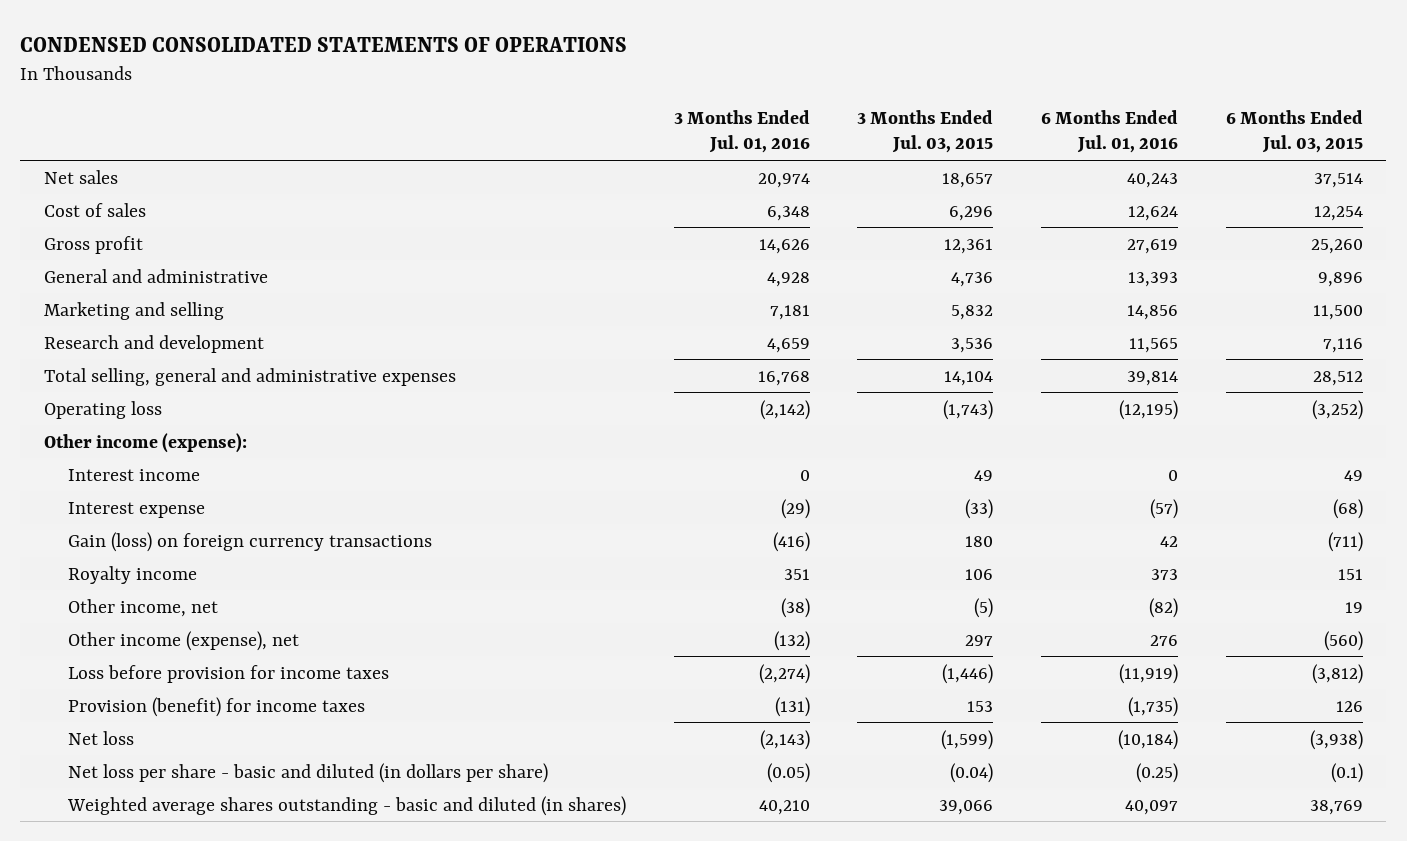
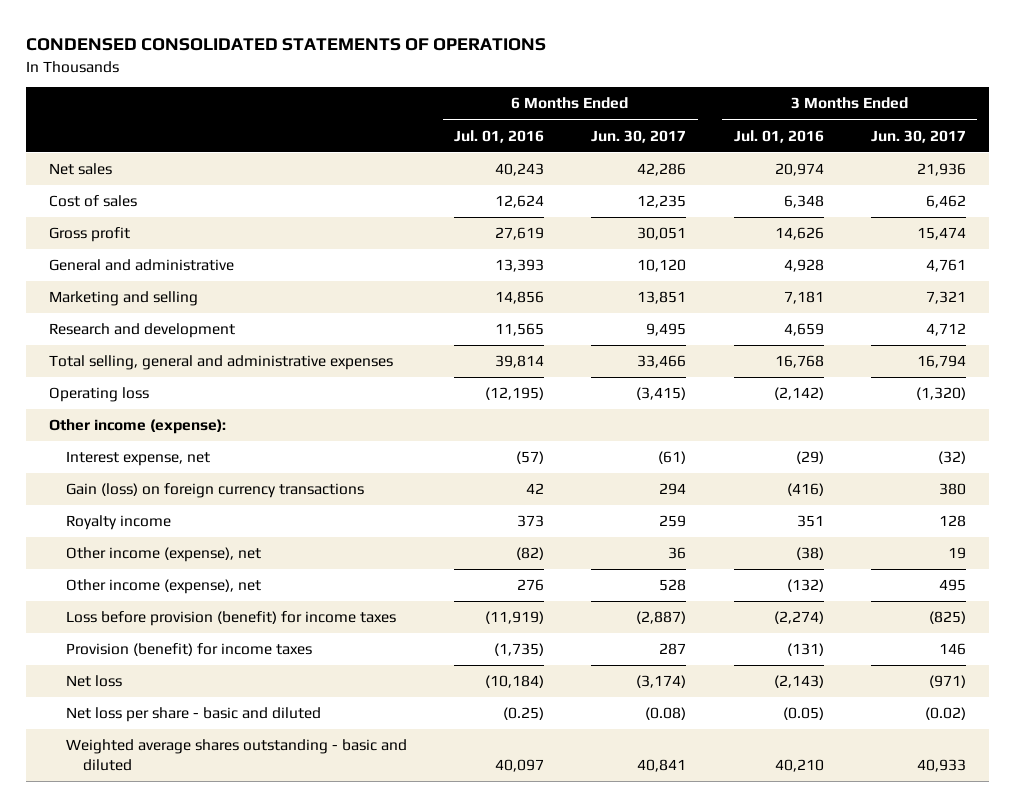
- | 3 Months Ended Jul. 01, 2016 | 3 Months Ended Jul. 03, 2015 | 6 Months Ended Jul. 01, 2016 | 6 Months Ended Jul. 03, 2015
+ | 6 Months Ended Jul. 01, 2016 | 6 Months Ended Jun. 30, 2017 | 3 Months Ended Jul. 01, 2016 | 3 Months Ended Jun. 30, 2017
- Interest income | 0 | 49 | 0 | 49
- Interest expense | (29) | (33) | (57) | (68)
+ Interest expense, net | (57) | (61) | (29) | (32)
- Other income, net | (38) | (5) | (82) | 19
+ Other income (expense), net | (82) | 36 | (38) | 19
- Loss before provision for income taxes | (2,274) | (1,446) | (11,919) | (3,812)
+ Loss before provision (benefit) for income taxes | (11,919) | (2,887) | (2,274) | (825)
- Net loss per share - basic and diluted (in dollars per share) | (0.05) | (0.04) | (0.25) | (0.1)
- Weighted average shares outstanding - basic and diluted (in shares) | 40,210 | 39,066 | 40,097 | 38,769
+ Net loss per share - basic and diluted | (0.25) | (0.08) | (0.05) | (0.02)
+ Weighted average shares outstanding - basic and diluted | 40,097 | 40,841 | 40,210 | 40,933

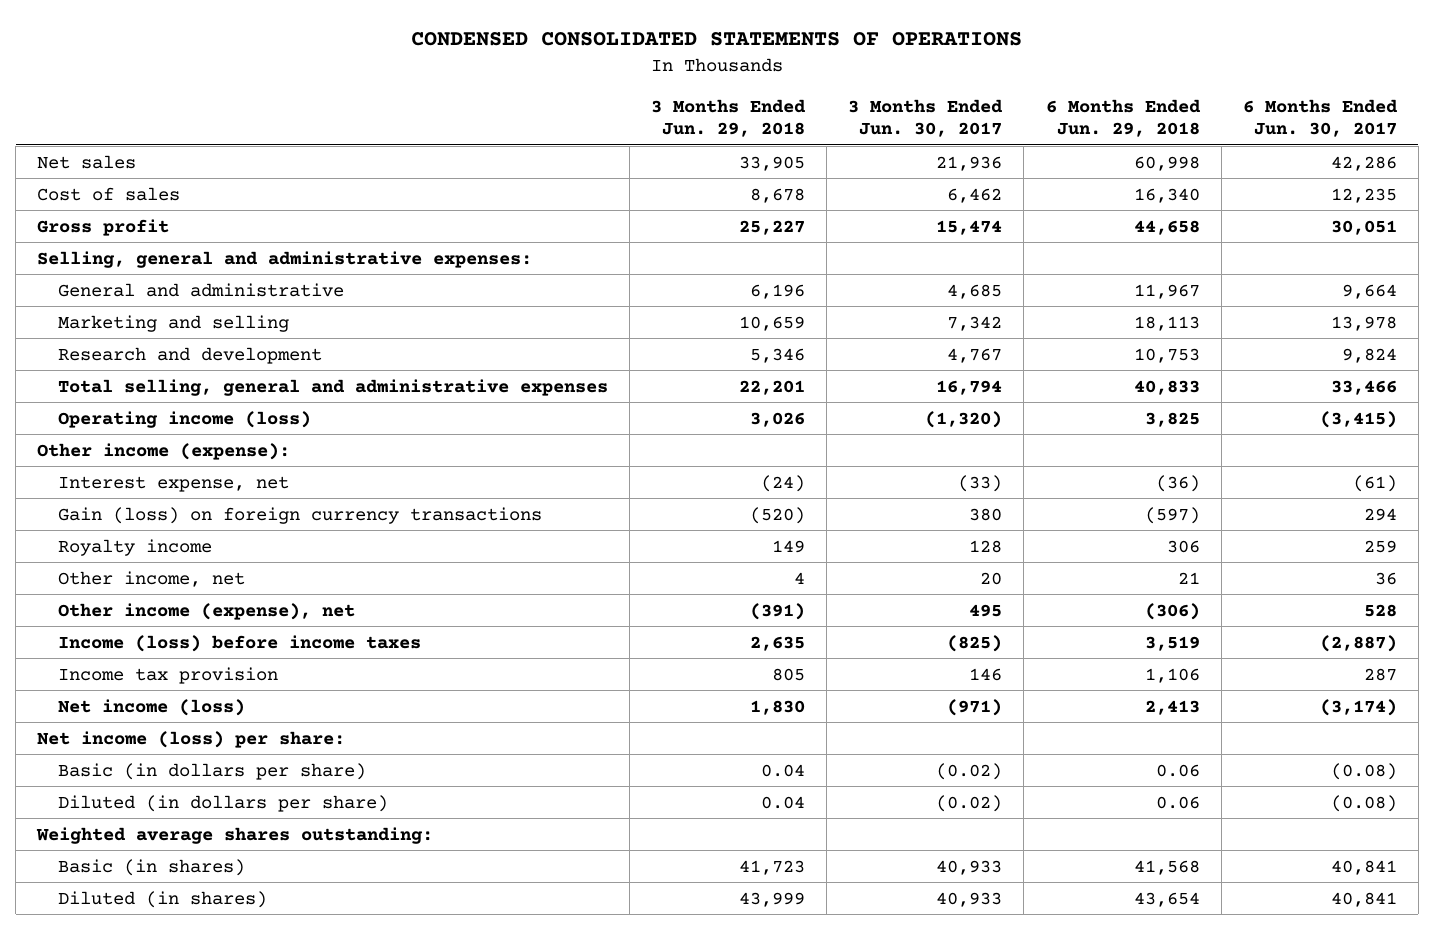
- | 6 Months Ended Jul. 01, 2016 | 6 Months Ended Jun. 30, 2017 | 3 Months Ended Jul. 01, 2016 | 3 Months Ended Jun. 30, 2017
+ | 3 Months Ended Jun. 29, 2018 | 3 Months Ended Jun. 30, 2017 | 6 Months Ended Jun. 29, 2018 | 6 Months Ended Jun. 30, 2017
- General and administrative | 13,393 | 10,120 | 4,928 | 4,761
- Marketing and selling | 14,856 | 13,851 | 7,181 | 7,321
- Research and development | 11,565 | 9,495 | 4,659 | 4,712
+ Selling, general and administrative expenses:
+ General and administrative | 6,196 | 4,685 | 11,967 | 9,664
+ Marketing and selling | 10,659 | 7,342 | 18,113 | 13,978
+ Research and development | 5,346 | 4,767 | 10,753 | 9,824
- Operating loss | (12,195) | (3,415) | (2,142) | (1,320)
+ Operating income (loss) | 3,026 | (1,320) | 3,825 | (3,415)
- Interest expense, net | (57) | (61) | (29) | (32)
+ Interest expense, net | (24) | (33) | (36) | (61)
- Other income (expense), net | (82) | 36 | (38) | 19
+ Other income, net | 4 | 20 | 21 | 36
- Loss before provision (benefit) for income taxes | (11,919) | (2,887) | (2,274) | (825)
- Provision (benefit) for income taxes | (1,735) | 287 | (131) | 146
- Net loss | (10,184) | (3,174) | (2,143) | (971)
- Net loss per share - basic and diluted | (0.25) | (0.08) | (0.05) | (0.02)
- Weighted average shares outstanding - basic and diluted | 40,097 | 40,841 | 40,210 | 40,933
+ Income (loss) before income taxes | 2,635 | (825) | 3,519 | (2,887)
+ Income tax provision | 805 | 146 | 1,106 | 287
+ Net income (loss) | 1,830 | (971) | 2,413 | (3,174)
+ Net income (loss) per share:
+ Basic (in dollars per share) | 0.04 | (0.02) | 0.06 | (0.08)
+ Diluted (in dollars per share) | 0.04 | (0.02) | 0.06 | (0.08)
+ Weighted average shares outstanding:
+ Basic (in shares) | 41,723 | 40,933 | 41,568 | 40,841
+ Diluted (in shares) | 43,999 | 40,933 | 43,654 | 40,841

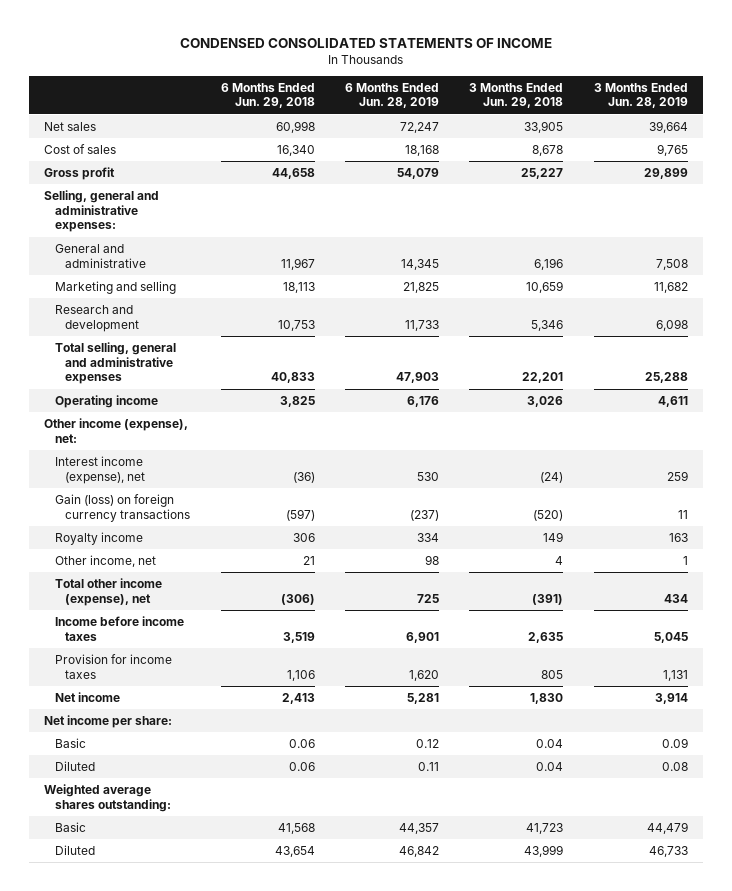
- CONDENSED CONSOLIDATED STATEMENTS OF OPERATIONS
+ CONDENSED CONSOLIDATED STATEMENTS OF INCOME
- | 3 Months Ended Jun. 29, 2018 | 3 Months Ended Jun. 30, 2017 | 6 Months Ended Jun. 29, 2018 | 6 Months Ended Jun. 30, 2017
+ | 6 Months Ended Jun. 29, 2018 | 6 Months Ended Jun. 28, 2019 | 3 Months Ended Jun. 29, 2018 | 3 Months Ended Jun. 28, 2019
- Operating income (loss) | 3,026 | (1,320) | 3,825 | (3,415)
- Other income (expense):
- Interest expense, net | (24) | (33) | (36) | (61)
+ Operating income | 3,825 | 6,176 | 3,026 | 4,611
+ Other income (expense), net:
+ Interest income (expense), net | (36) | 530 | (24) | 259
- Other income (expense), net | (391) | 495 | (306) | 528
- Income (loss) before income taxes | 2,635 | (825) | 3,519 | (2,887)
- Income tax provision | 805 | 146 | 1,106 | 287
- Net income (loss) | 1,830 | (971) | 2,413 | (3,174)
- Net income (loss) per share:
- Basic (in dollars per share) | 0.04 | (0.02) | 0.06 | (0.08)
- Diluted (in dollars per share) | 0.04 | (0.02) | 0.06 | (0.08)
+ Total other income (expense), net | (306) | 725 | (391) | 434
+ Income before income taxes | 3,519 | 6,901 | 2,635 | 5,045
+ Provision for income taxes | 1,106 | 1,620 | 805 | 1,131
+ Net income | 2,413 | 5,281 | 1,830 | 3,914
+ Net income per share:
+ Basic | 0.06 | 0.12 | 0.04 | 0.09
+ Diluted | 0.06 | 0.11 | 0.04 | 0.08
- Basic (in shares) | 41,723 | 40,933 | 41,568 | 40,841
- Diluted (in shares) | 43,999 | 40,933 | 43,654 | 40,841
+ Basic | 41,568 | 44,357 | 41,723 | 44,479
+ Diluted | 43,654 | 46,842 | 43,999 | 46,733

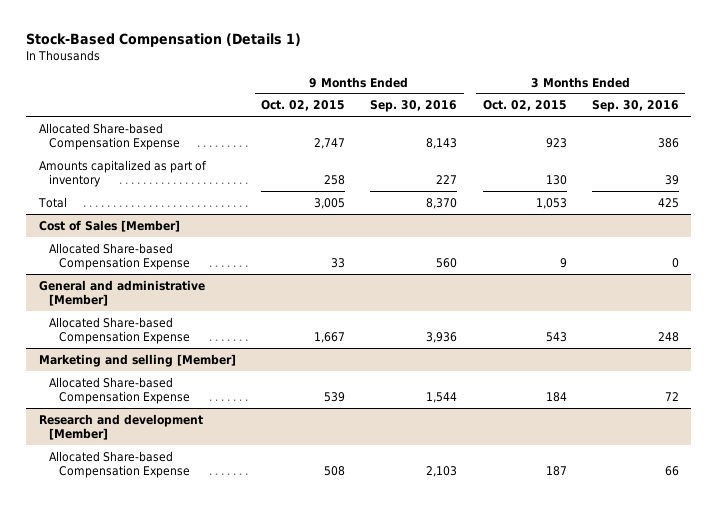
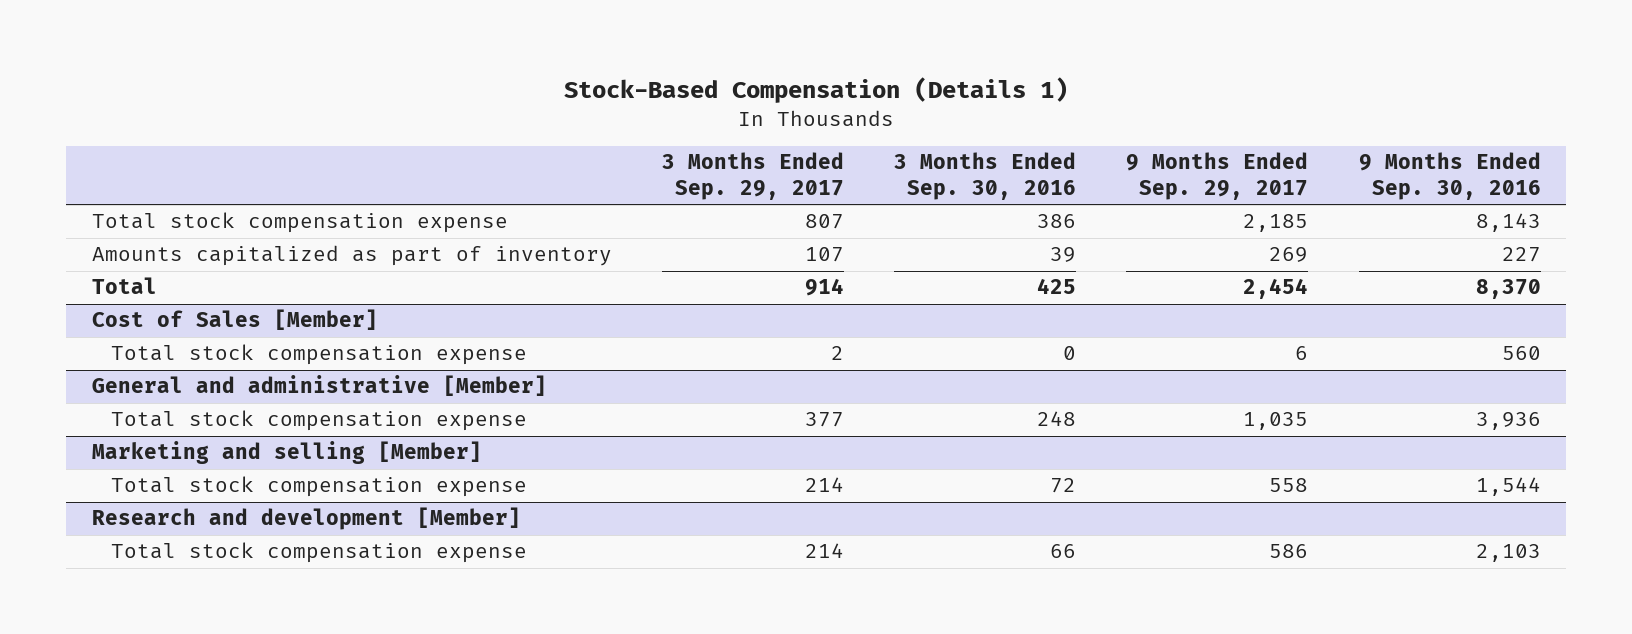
- | 9 Months Ended Oct. 02, 2015 | 9 Months Ended Sep. 30, 2016 | 3 Months Ended Oct. 02, 2015 | 3 Months Ended Sep. 30, 2016
+ | 3 Months Ended Sep. 29, 2017 | 3 Months Ended Sep. 30, 2016 | 9 Months Ended Sep. 29, 2017 | 9 Months Ended Sep. 30, 2016
- Allocated Share-based Compensation Expense | 2,747 | 8,143 | 923 | 386
+ Total stock compensation expense | 807 | 386 | 2,185 | 8,143
@ Cost of Sales [Member]
- Allocated Share-based Compensation Expense | 33 | 560 | 9 | 0
+ Total stock compensation expense | 2 | 0 | 6 | 560
@ General and administrative [Member]
- Allocated Share-based Compensation Expense | 1,667 | 3,936 | 543 | 248
+ Total stock compensation expense | 377 | 248 | 1,035 | 3,936
@ Marketing and selling [Member]
- Allocated Share-based Compensation Expense | 539 | 1,544 | 184 | 72
+ Total stock compensation expense | 214 | 72 | 558 | 1,544
@ Research and development [Member]
- Allocated Share-based Compensation Expense | 508 | 2,103 | 187 | 66
+ Total stock compensation expense | 214 | 66 | 586 | 2,103

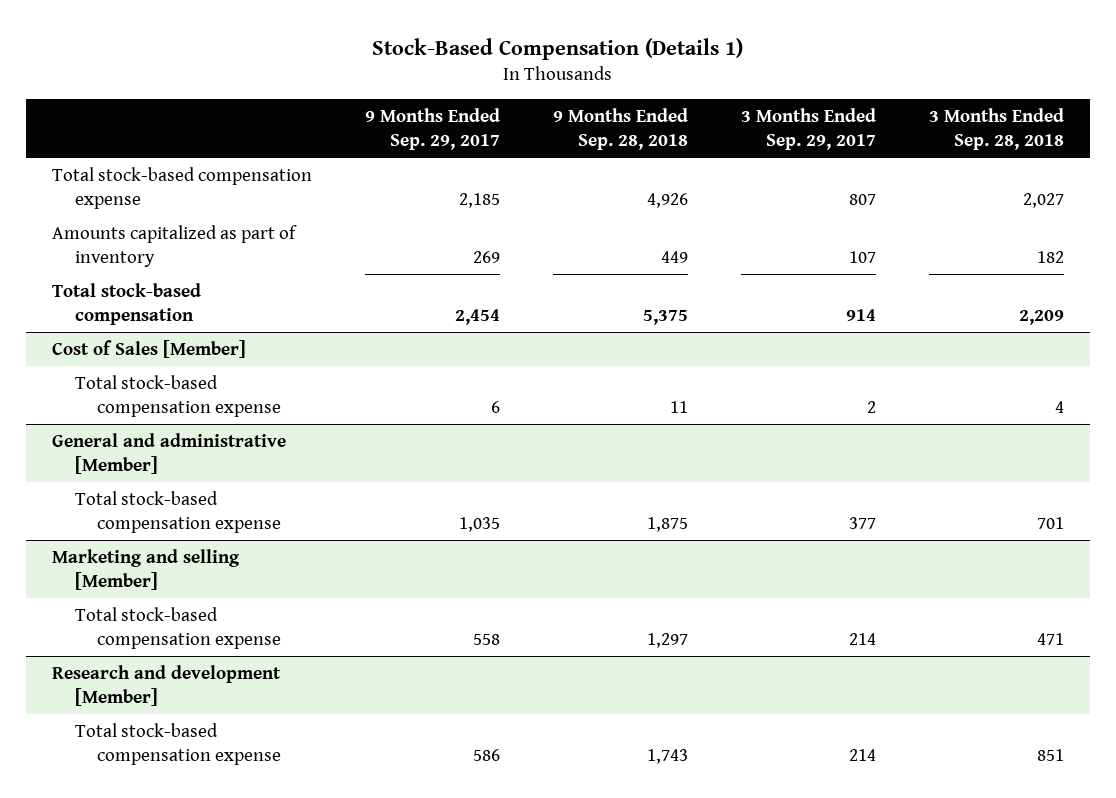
- | 3 Months Ended Sep. 29, 2017 | 3 Months Ended Sep. 30, 2016 | 9 Months Ended Sep. 29, 2017 | 9 Months Ended Sep. 30, 2016
+ | 9 Months Ended Sep. 29, 2017 | 9 Months Ended Sep. 28, 2018 | 3 Months Ended Sep. 29, 2017 | 3 Months Ended Sep. 28, 2018
- Total stock compensation expense | 807 | 386 | 2,185 | 8,143
+ Total stock-based compensation expense | 2,185 | 4,926 | 807 | 2,027
- Total | 914 | 425 | 2,454 | 8,370
+ Total stock-based compensation | 2,454 | 5,375 | 914 | 2,209
@ Cost of Sales [Member]
- Total stock compensation expense | 2 | 0 | 6 | 560
+ Total stock-based compensation expense | 6 | 11 | 2 | 4
@ General and administrative [Member]
- Total stock compensation expense | 377 | 248 | 1,035 | 3,936
+ Total stock-based compensation expense | 1,035 | 1,875 | 377 | 701
@ Marketing and selling [Member]
- Total stock compensation expense | 214 | 72 | 558 | 1,544
+ Total stock-based compensation expense | 558 | 1,297 | 214 | 471
@ Research and development [Member]
- Total stock compensation expense | 214 | 66 | 586 | 2,103
+ Total stock-based compensation expense | 586 | 1,743 | 214 | 851

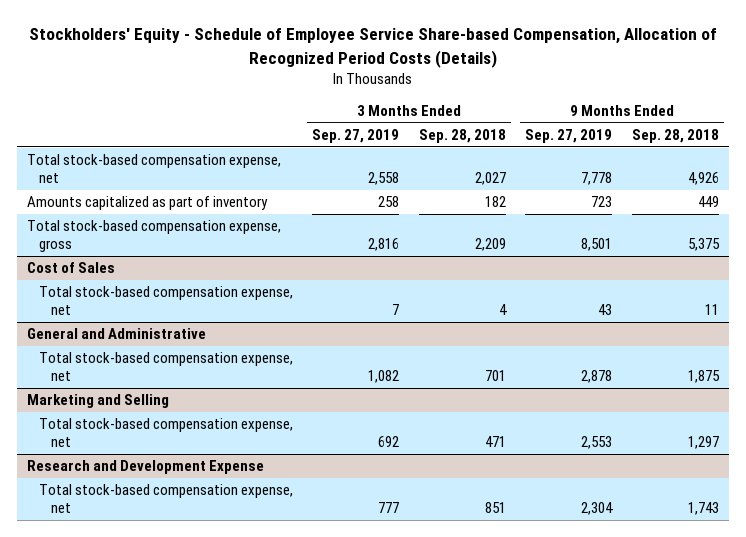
- Stock-Based Compensation (Details 1)
+ Stockholders' Equity - Schedule of Employee Service Share-based Compensation, Allocation of Recognized Period Costs (Details)
- | 9 Months Ended Sep. 29, 2017 | 9 Months Ended Sep. 28, 2018 | 3 Months Ended Sep. 29, 2017 | 3 Months Ended Sep. 28, 2018
+ | 3 Months Ended Sep. 27, 2019 | 3 Months Ended Sep. 28, 2018 | 9 Months Ended Sep. 27, 2019 | 9 Months Ended Sep. 28, 2018
- Total stock-based compensation expense | 2,185 | 4,926 | 807 | 2,027
+ Total stock-based compensation expense, net | 2,558 | 2,027 | 7,778 | 4,926
- Total stock-based compensation | 2,454 | 5,375 | 914 | 2,209
- Cost of Sales [Member]
- Total stock-based compensation expense | 6 | 11 | 2 | 4
- General and administrative [Member]
- Total stock-based compensation expense | 1,035 | 1,875 | 377 | 701
- Marketing and selling [Member]
- Total stock-based compensation expense | 558 | 1,297 | 214 | 471
- Research and development [Member]
- Total stock-based compensation expense | 586 | 1,743 | 214 | 851
+ Total stock-based compensation expense, gross | 2,816 | 2,209 | 8,501 | 5,375
+ Cost of Sales
+ Total stock-based compensation expense, net | 7 | 4 | 43 | 11
+ General and Administrative
+ Total stock-based compensation expense, net | 1,082 | 701 | 2,878 | 1,875
+ Marketing and Selling
+ Total stock-based compensation expense, net | 692 | 471 | 2,553 | 1,297
+ Research and Development Expense
+ Total stock-based compensation expense, net | 777 | 851 | 2,304 | 1,743

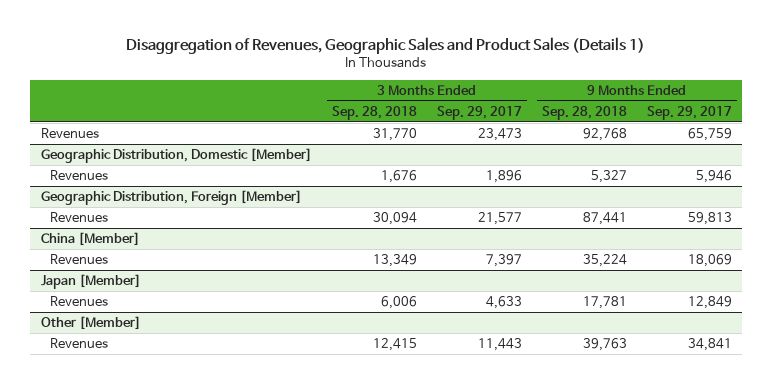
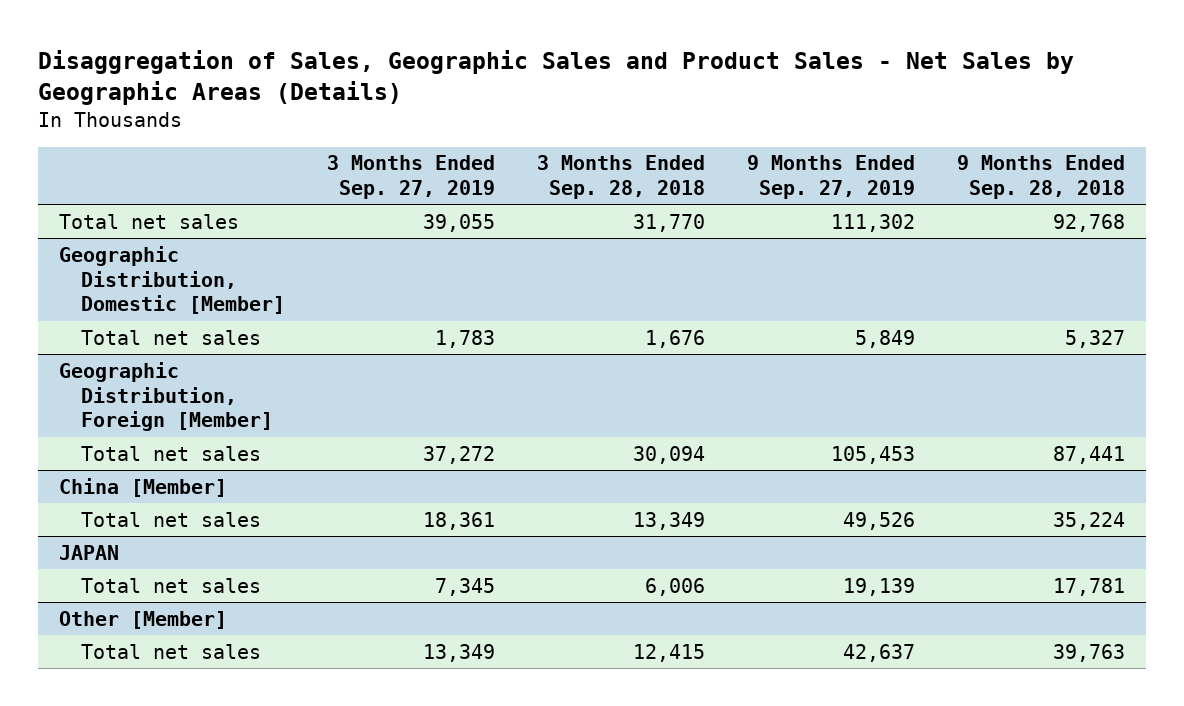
- Disaggregation of Revenues, Geographic Sales and Product Sales (Details 1)
+ Disaggregation of Sales, Geographic Sales and Product Sales - Net Sales by Geographic Areas (Details)
- | 3 Months Ended Sep. 28, 2018 | 3 Months Ended Sep. 29, 2017 | 9 Months Ended Sep. 28, 2018 | 9 Months Ended Sep. 29, 2017
+ | 3 Months Ended Sep. 27, 2019 | 3 Months Ended Sep. 28, 2018 | 9 Months Ended Sep. 27, 2019 | 9 Months Ended Sep. 28, 2018
- Revenues | 31,770 | 23,473 | 92,768 | 65,759
+ Total net sales | 39,055 | 31,770 | 111,302 | 92,768
@ Geographic Distribution, Domestic [Member]
- Revenues | 1,676 | 1,896 | 5,327 | 5,946
+ Total net sales | 1,783 | 1,676 | 5,849 | 5,327
@ Geographic Distribution, Foreign [Member]
- Revenues | 30,094 | 21,577 | 87,441 | 59,813
+ Total net sales | 37,272 | 30,094 | 105,453 | 87,441
@ China [Member]
- Revenues | 13,349 | 7,397 | 35,224 | 18,069
- Japan [Member]
- Revenues | 6,006 | 4,633 | 17,781 | 12,849
@ China [Member]
+ Total net sales | 18,361 | 13,349 | 49,526 | 35,224
+ JAPAN
+ Total net sales | 7,345 | 6,006 | 19,139 | 17,781
@ Other [Member]
- Revenues | 12,415 | 11,443 | 39,763 | 34,841
+ Total net sales | 13,349 | 12,415 | 42,637 | 39,763

